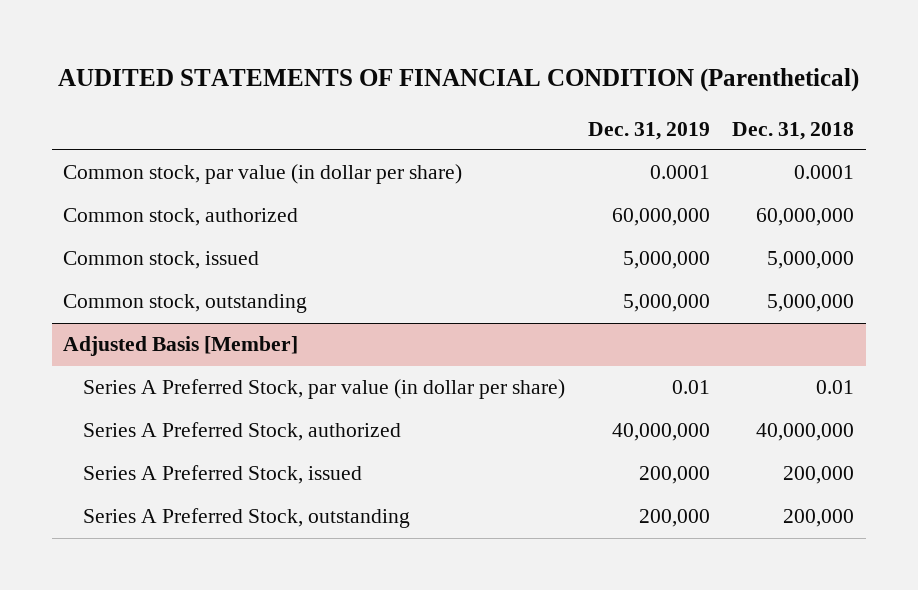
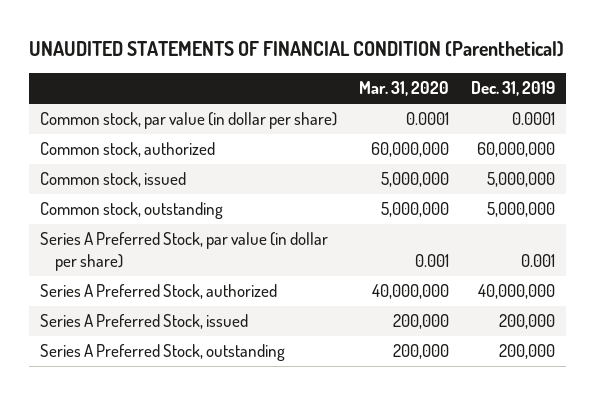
- AUDITED STATEMENTS OF FINANCIAL CONDITION (Parenthetical)
+ UNAUDITED STATEMENTS OF FINANCIAL CONDITION (Parenthetical)
- | Dec. 31, 2019 | Dec. 31, 2018
+ | Mar. 31, 2020 | Dec. 31, 2019
- Adjusted Basis [Member]
- Series A Preferred Stock, par value (in dollar per share) | 0.01 | 0.01
+ Series A Preferred Stock, par value (in dollar per share) | 0.001 | 0.001

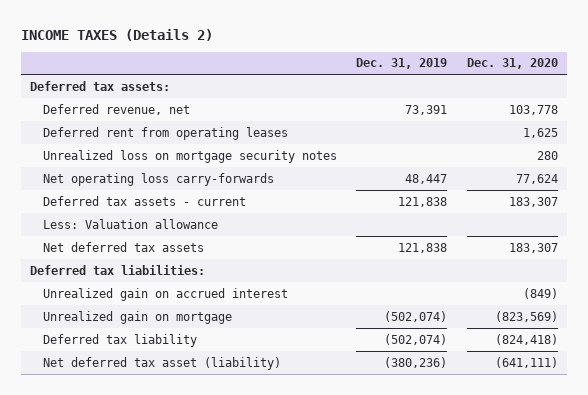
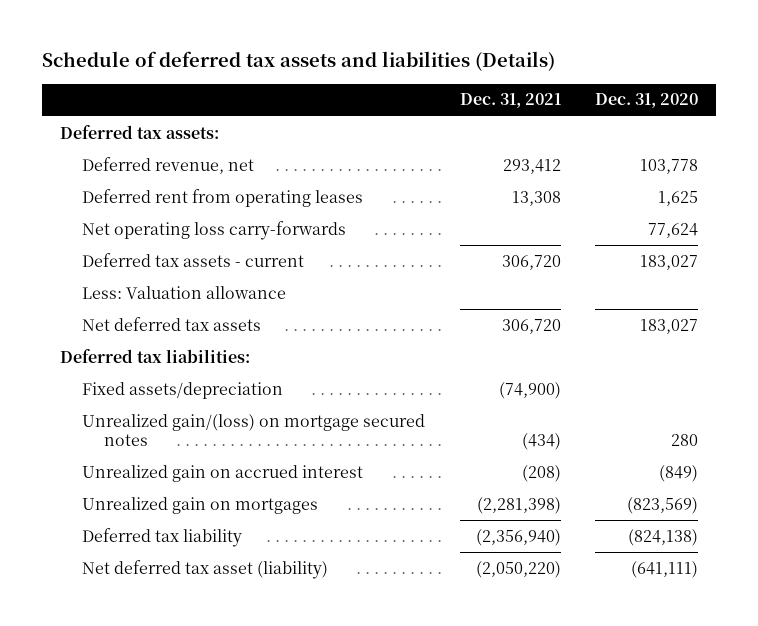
- INCOME TAXES (Details 2)
+ Schedule of deferred tax assets and liabilities (Details)
- | Dec. 31, 2019 | Dec. 31, 2020
+ | Dec. 31, 2021 | Dec. 31, 2020
- Unrealized loss on mortgage security notes | | 280
- Deferred tax assets - current | 121,838 | 183,307
+ Deferred tax assets - current | 306,720 | 183,027
- Net deferred tax assets | 121,838 | 183,307
+ Net deferred tax assets | 306,720 | 183,027
+ Fixed assets/depreciation | (74,900) |
+ Unrealized gain/(loss) on mortgage secured notes | (434) | 280
- Unrealized gain on mortgage | (502,074) | (823,569)
- Deferred tax liability | (502,074) | (824,418)
+ Unrealized gain on mortgages | (2,281,398) | (823,569)
+ Deferred tax liability | (2,356,940) | (824,138)

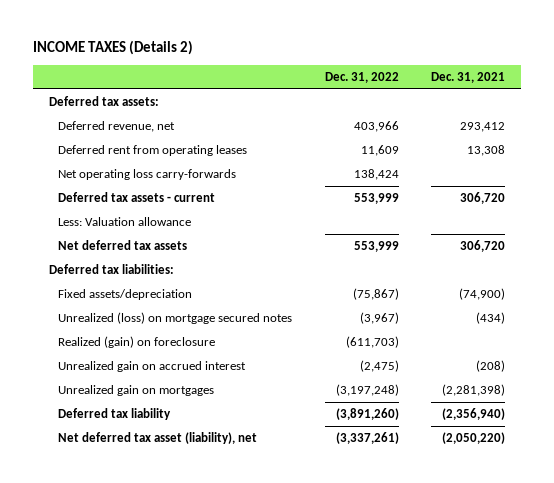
- Schedule of deferred tax assets and liabilities (Details)
+ INCOME TAXES (Details 2)
- | Dec. 31, 2021 | Dec. 31, 2020
+ | Dec. 31, 2022 | Dec. 31, 2021
- Unrealized gain/(loss) on mortgage secured notes | (434) | 280
+ Unrealized (loss) on mortgage secured notes | (3,967) | (434)
+ Realized (gain) on foreclosure | (611,703) |
- Net deferred tax asset (liability) | (2,050,220) | (641,111)
+ Net deferred tax asset (liability), net | (3,337,261) | (2,050,220)

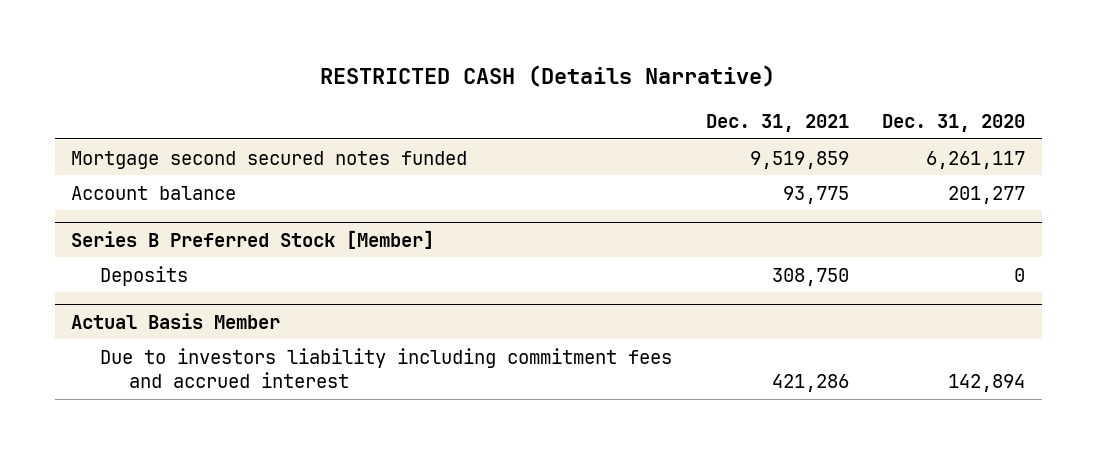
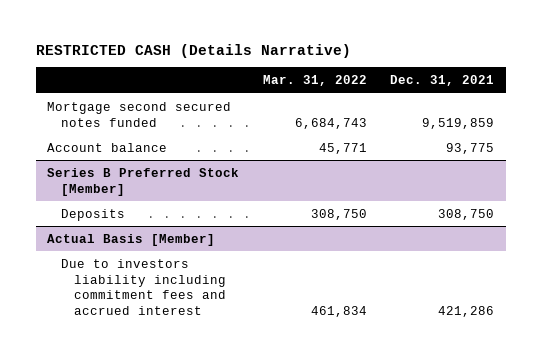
- | Dec. 31, 2021 | Dec. 31, 2020
+ | Mar. 31, 2022 | Dec. 31, 2021
- Actual Basis Member
+ Actual Basis [Member]

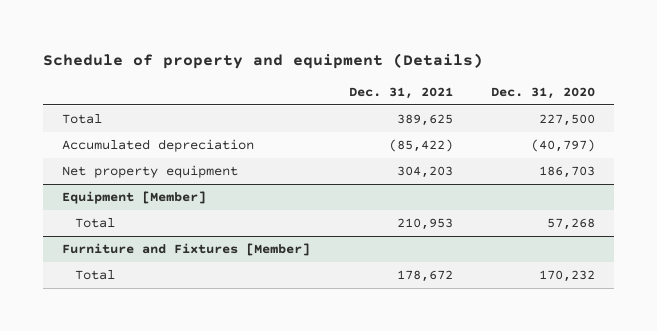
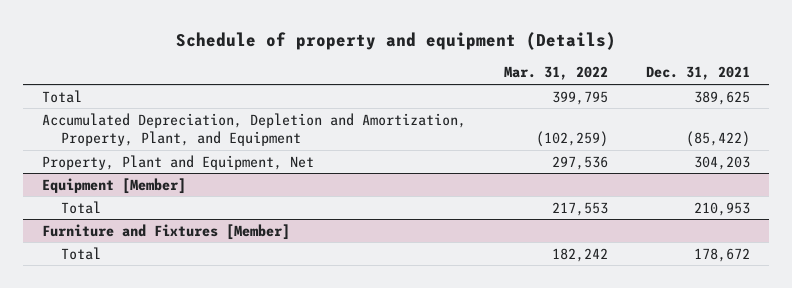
- | Dec. 31, 2021 | Dec. 31, 2020
+ | Mar. 31, 2022 | Dec. 31, 2021
- Accumulated depreciation | (85,422) | (40,797)
- Net property equipment | 304,203 | 186,703
+ Accumulated Depreciation, Depletion and Amortization, Property, Plant, and Equipment | (102,259) | (85,422)
+ Property, Plant and Equipment, Net | 297,536 | 304,203

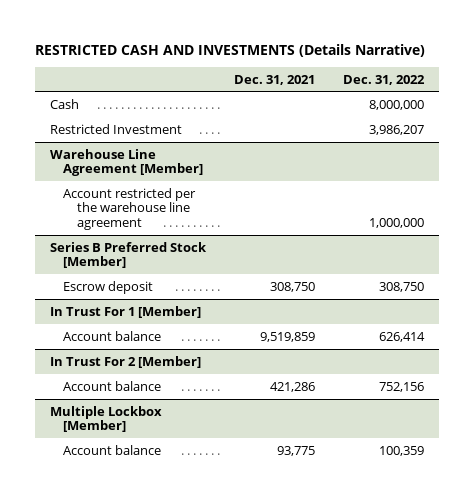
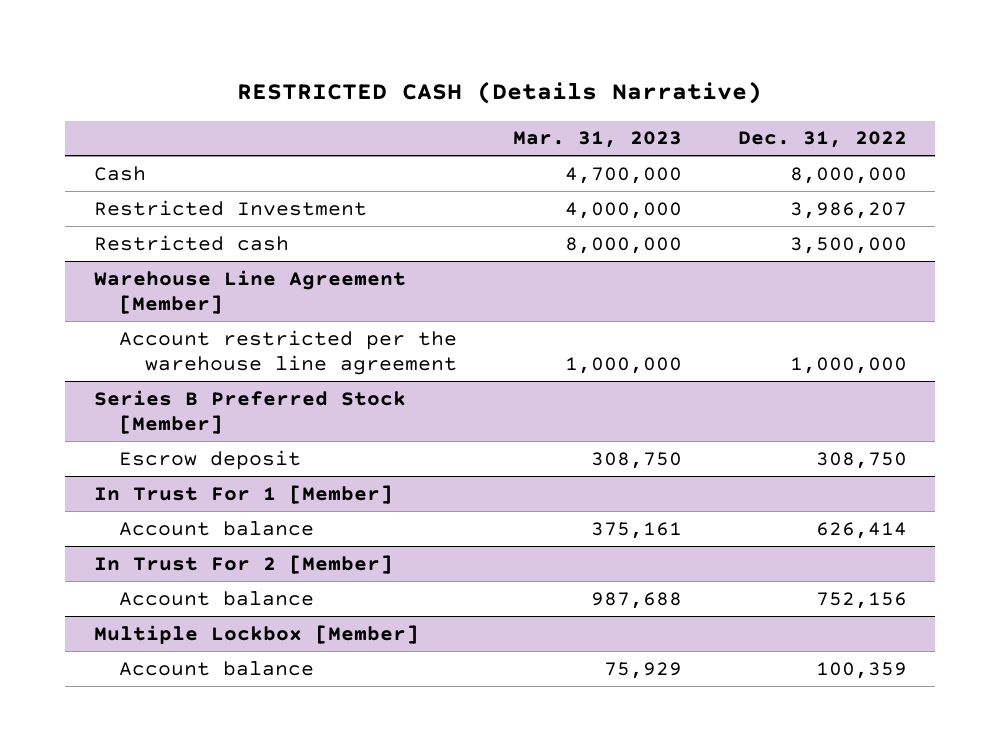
- RESTRICTED CASH AND INVESTMENTS (Details Narrative)
+ RESTRICTED CASH (Details Narrative)
- | Dec. 31, 2021 | Dec. 31, 2022
+ | Mar. 31, 2023 | Dec. 31, 2022
+ Restricted cash | 8,000,000 | 3,500,000

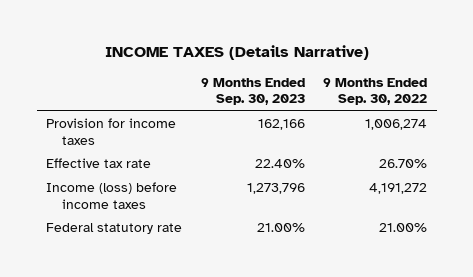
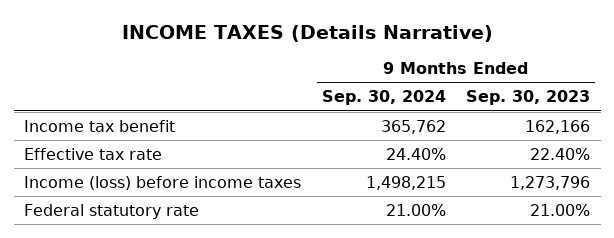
- | 9 Months Ended Sep. 30, 2023 | 9 Months Ended Sep. 30, 2022
+ | 9 Months Ended Sep. 30, 2024 | 9 Months Ended Sep. 30, 2023
- Provision for income taxes | 162,166 | 1,006,274
+ Income tax benefit | 365,762 | 162,166

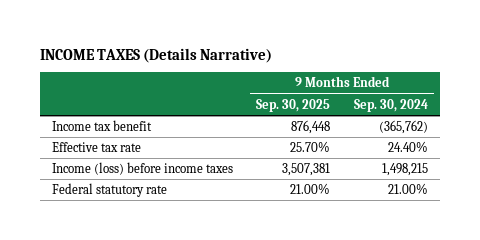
- | 9 Months Ended Sep. 30, 2024 | 9 Months Ended Sep. 30, 2023
+ | 9 Months Ended Sep. 30, 2025 | 9 Months Ended Sep. 30, 2024
- Income tax benefit | 365,762 | 162,166
+ Income tax benefit | 876,448 | (365,762)

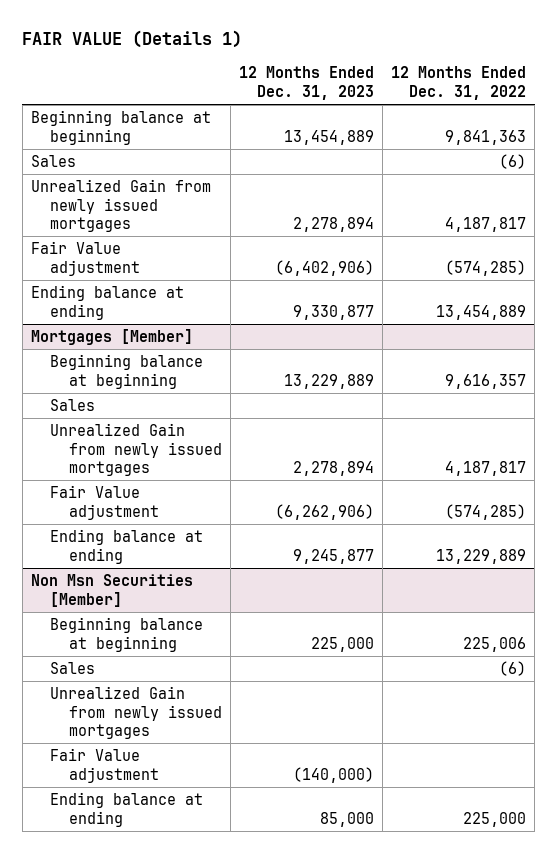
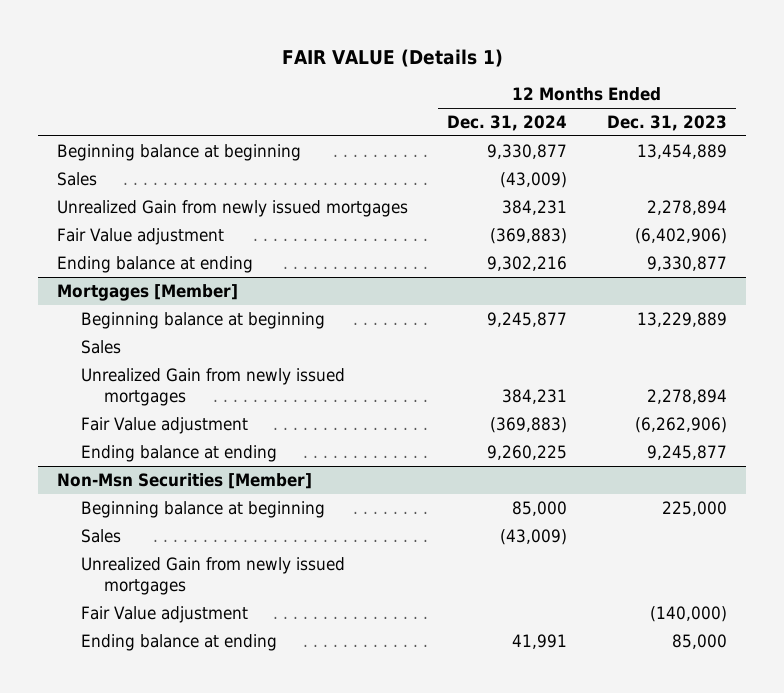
- | 12 Months Ended Dec. 31, 2023 | 12 Months Ended Dec. 31, 2022
+ | 12 Months Ended Dec. 31, 2024 | 12 Months Ended Dec. 31, 2023
- Non Msn Securities [Member]
+ Non-Msn Securities [Member]

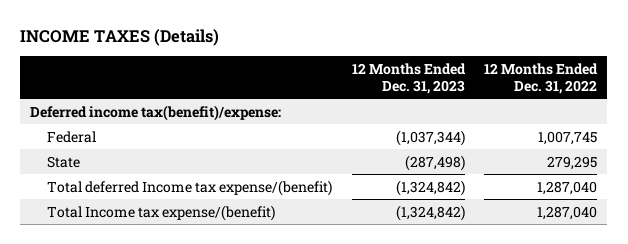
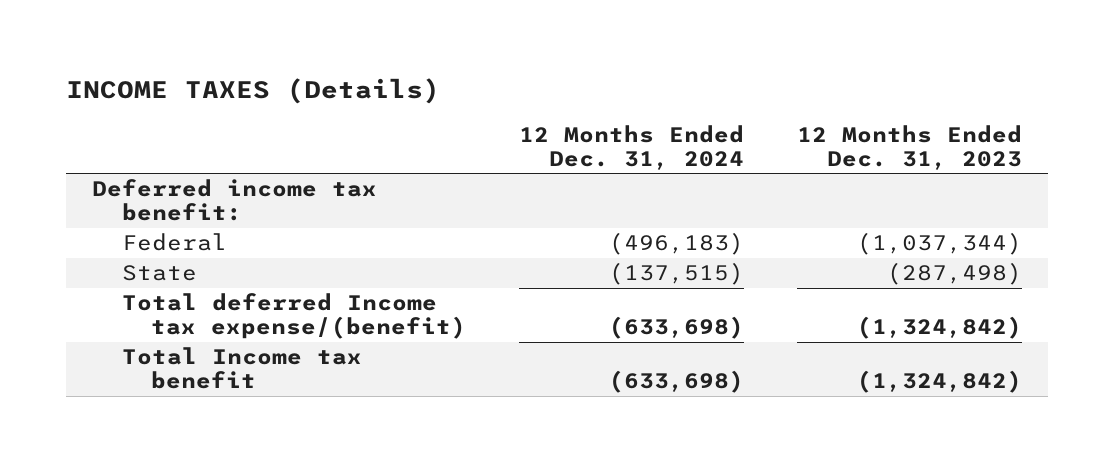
- | 12 Months Ended Dec. 31, 2023 | 12 Months Ended Dec. 31, 2022
+ | 12 Months Ended Dec. 31, 2024 | 12 Months Ended Dec. 31, 2023
- Deferred income tax(benefit)/expense:
+ Deferred income tax benefit:
- Total Income tax expense/(benefit) | (1,324,842) | 1,287,040
+ Total Income tax benefit | (633,698) | (1,324,842)

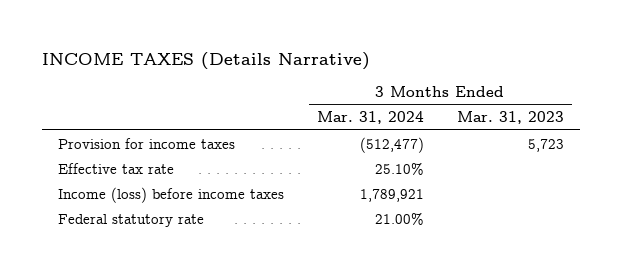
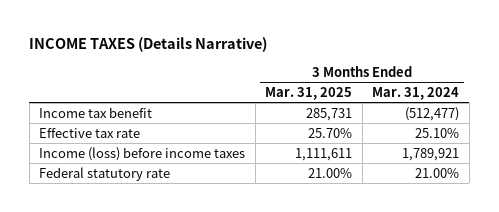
- | 3 Months Ended Mar. 31, 2024 | 3 Months Ended Mar. 31, 2023
+ | 3 Months Ended Mar. 31, 2025 | 3 Months Ended Mar. 31, 2024
- Provision for income taxes | (512,477) | 5,723
+ Income tax benefit | 285,731 | (512,477)

